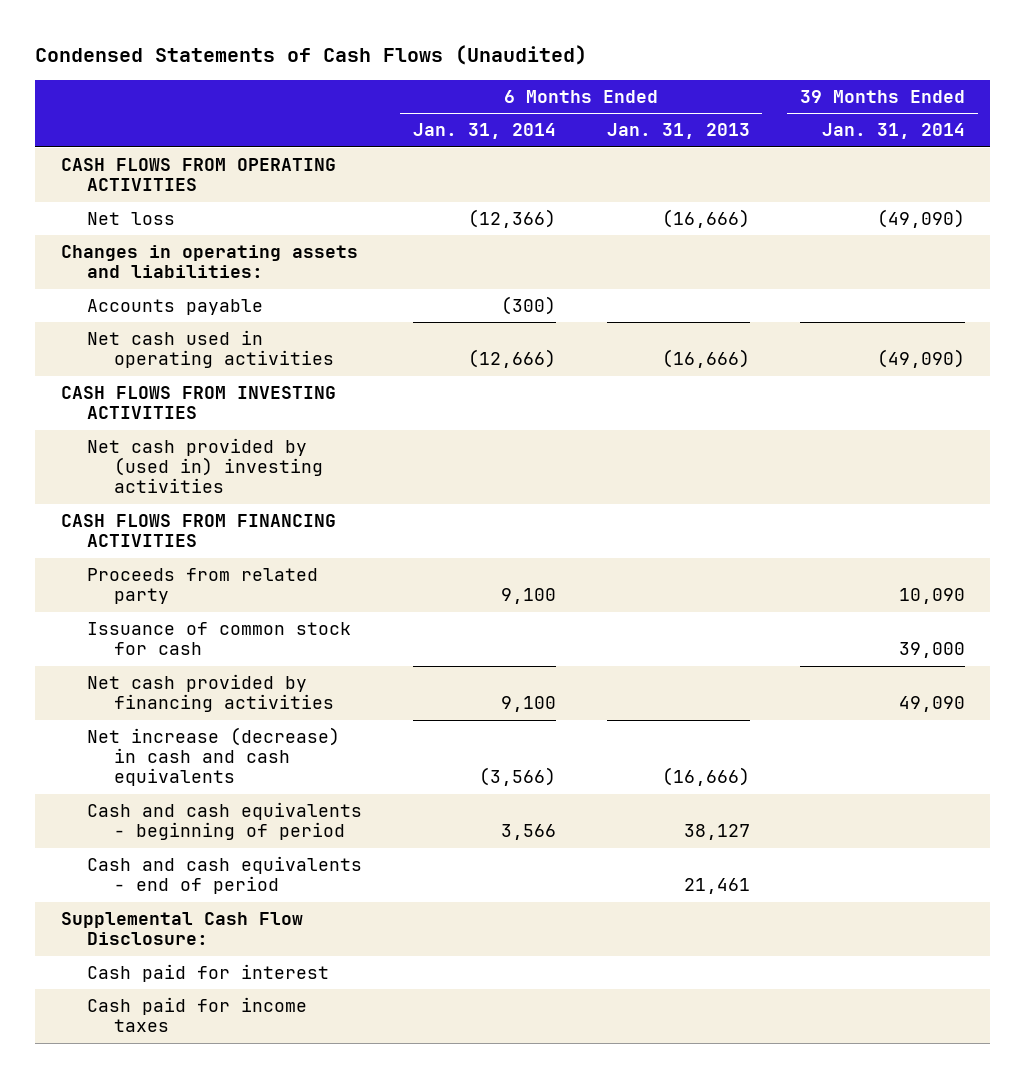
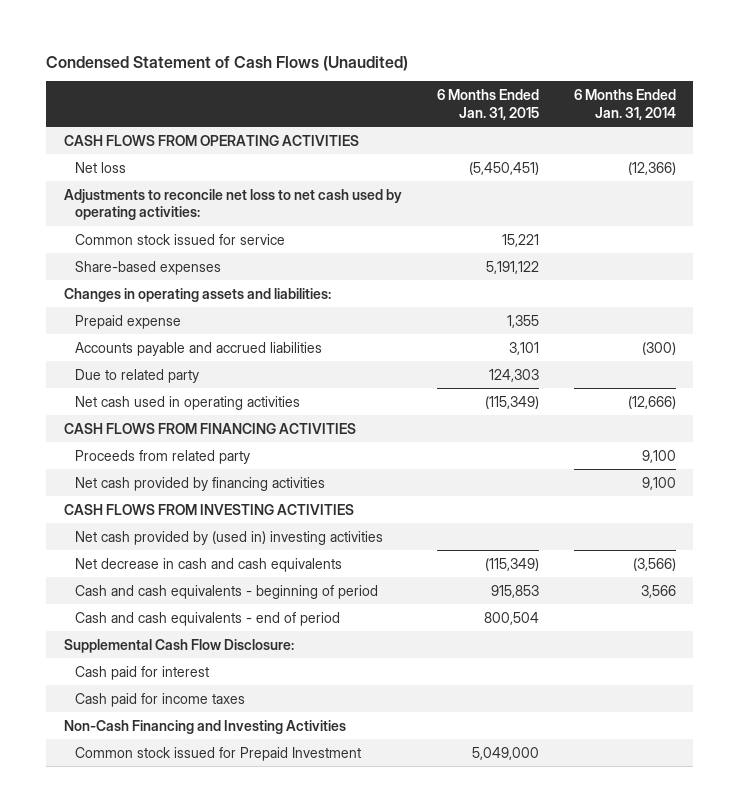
- Condensed Statements of Cash Flows (Unaudited)
+ Condensed Statement of Cash Flows (Unaudited)
- | 6 Months Ended Jan. 31, 2014 | 6 Months Ended Jan. 31, 2013 | 39 Months Ended Jan. 31, 2014
+ | 6 Months Ended Jan. 31, 2015 | 6 Months Ended Jan. 31, 2014
+ Adjustments to reconcile net loss to net cash used by operating activities:
+ Common stock issued for service | 15,221 |
+ Share-based expenses | 5,191,122 |
- Accounts payable | (300) | |
+ Prepaid expense | 1,355 |
+ Accounts payable and accrued liabilities | 3,101 | (300)
+ Due to related party | 124,303 |
- Issuance of common stock for cash | | | 39,000
- Net increase (decrease) in cash and cash equivalents | (3,566) | (16,666) |
moved down: CASH FLOWS FROM INVESTING ACTIVITIES
moved down: Net cash provided by (used in) investing activities
+ Net decrease in cash and cash equivalents | (115,349) | (3,566)
+ Non-Cash Financing and Investing Activities
+ Common stock issued for Prepaid Investment | 5,049,000 |

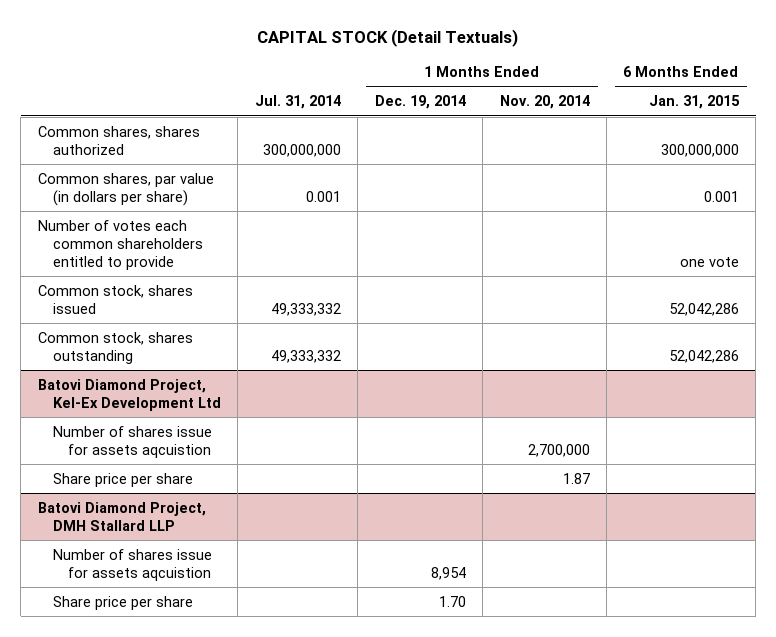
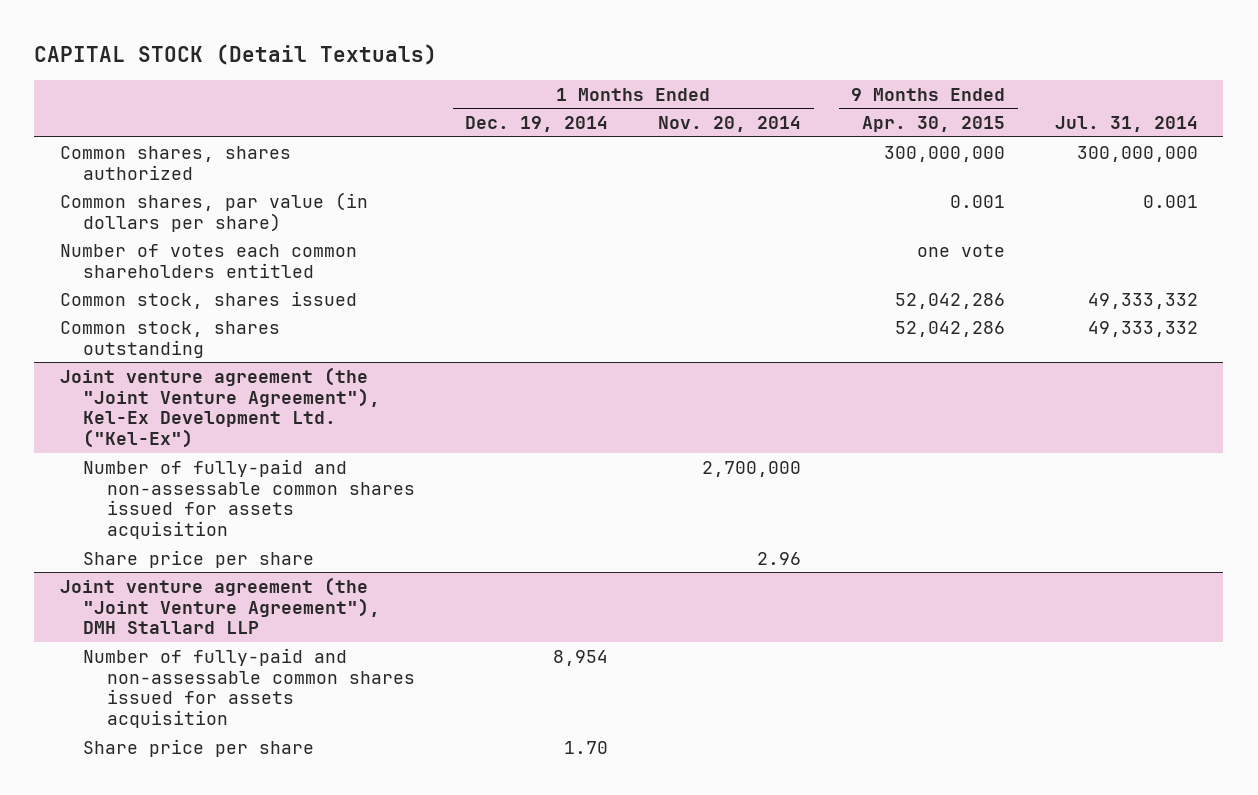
- | Jul. 31, 2014 | 1 Months Ended Dec. 19, 2014 | 1 Months Ended Nov. 20, 2014 | 6 Months Ended Jan. 31, 2015
+ | 1 Months Ended Dec. 19, 2014 | 1 Months Ended Nov. 20, 2014 | 9 Months Ended Apr. 30, 2015 | Jul. 31, 2014
- Number of votes each common shareholders entitled to provide | | | | one vote
+ Number of votes each common shareholders entitled | | | one vote |
- Batovi Diamond Project, Kel-Ex Development Ltd
- Number of shares issue for assets aqcuistion | | | 2,700,000 |
- Share price per share | | | 1.87 |
- Batovi Diamond Project, DMH Stallard LLP
- Number of shares issue for assets aqcuistion | | 8,954 | |
+ Joint venture agreement (the "Joint Venture Agreement"), Kel-Ex Development Ltd. ("Kel-Ex")
+ Number of fully-paid and non-assessable common shares issued for assets acquisition | | 2,700,000 | |
+ Share price per share | | 2.96 | |
+ Joint venture agreement (the "Joint Venture Agreement"), DMH Stallard LLP
+ Number of fully-paid and non-assessable common shares issued for assets acquisition | 8,954 | | |

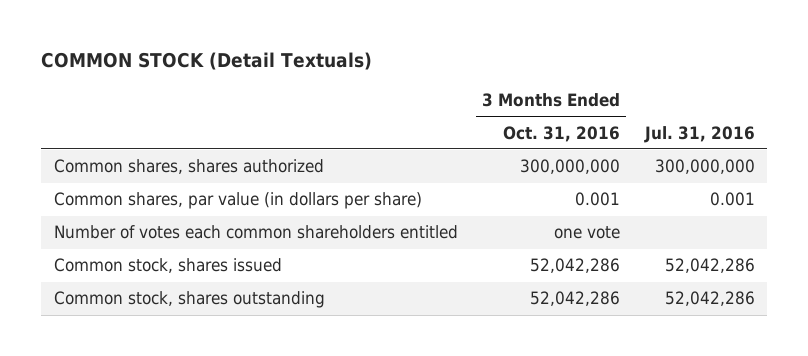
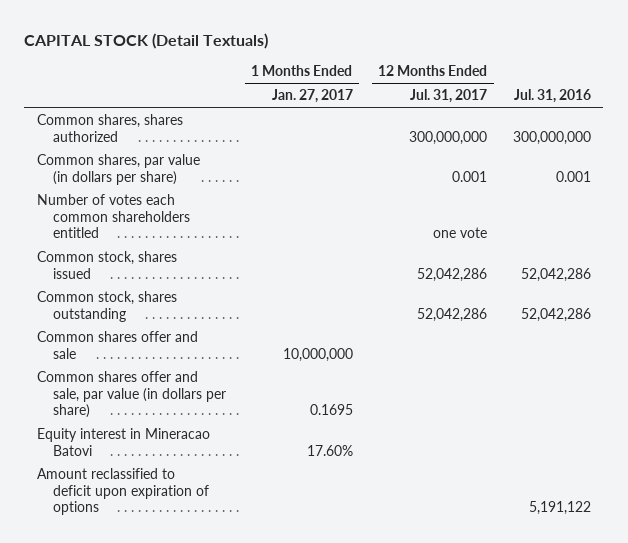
- COMMON STOCK (Detail Textuals)
+ CAPITAL STOCK (Detail Textuals)
- | 3 Months Ended Oct. 31, 2016 | Jul. 31, 2016
+ | 1 Months Ended Jan. 27, 2017 | 12 Months Ended Jul. 31, 2017 | Jul. 31, 2016
+ Common shares offer and sale | 10,000,000 | |
+ Common shares offer and sale, par value (in dollars per share) | 0.1695 | |
+ Equity interest in Mineracao Batovi | 17.60% | |
+ Amount reclassified to deficit upon expiration of options | | | 5,191,122

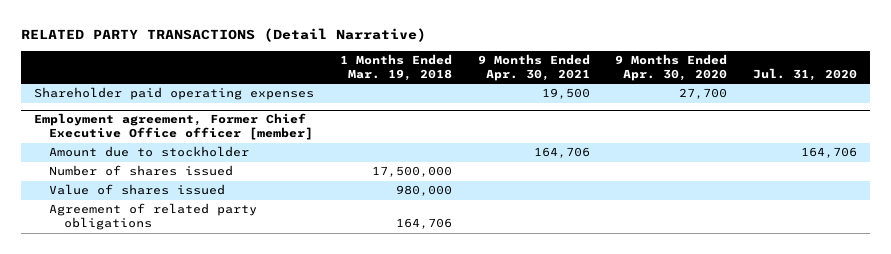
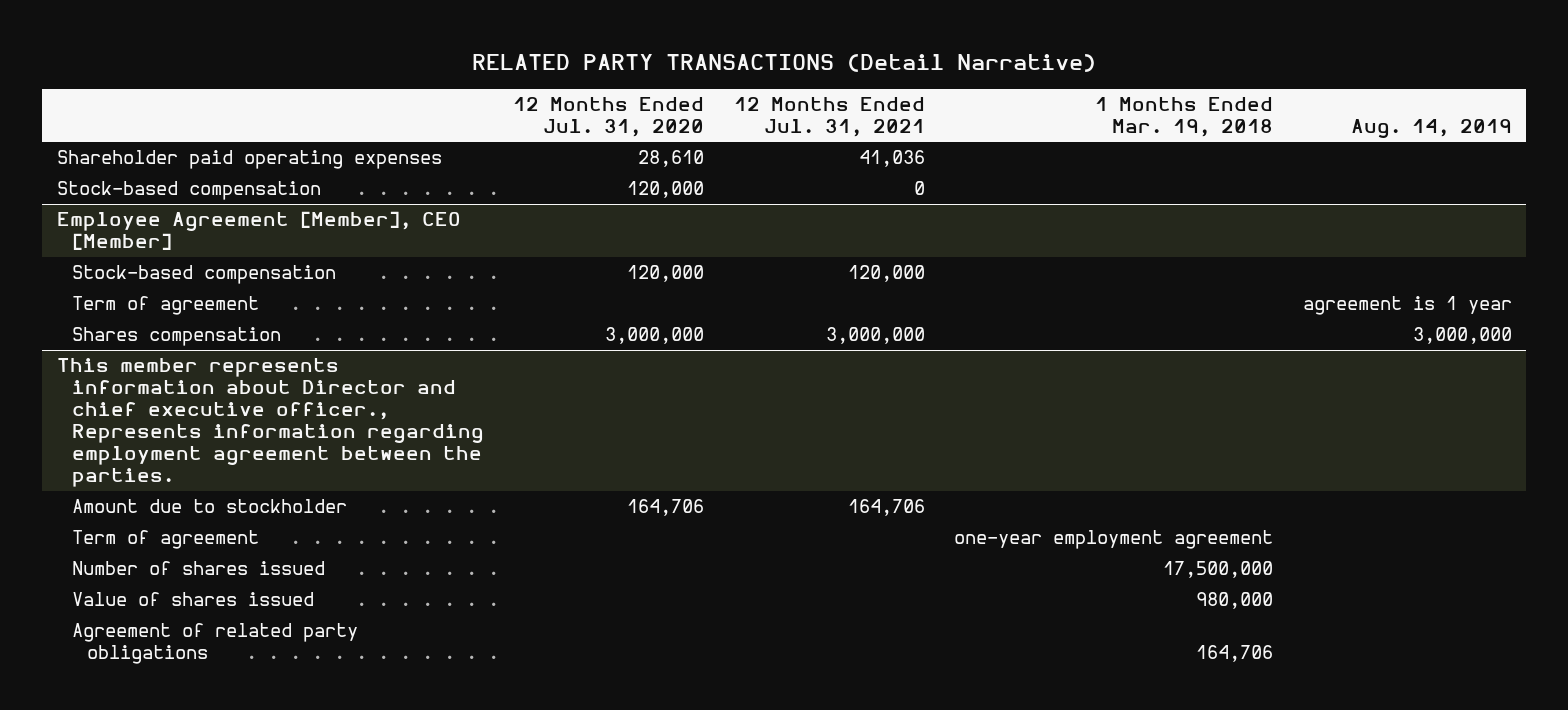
- | 1 Months Ended Mar. 19, 2018 | 9 Months Ended Apr. 30, 2021 | 9 Months Ended Apr. 30, 2020 | Jul. 31, 2020
+ | 12 Months Ended Jul. 31, 2020 | 12 Months Ended Jul. 31, 2021 | 1 Months Ended Mar. 19, 2018 | Aug. 14, 2019
- Employment agreement, Former Chief Executive Office officer [member]
+ Stock-based compensation | 120,000 | 0 | |
+ Employee Agreement [Member], CEO [Member]
+ Stock-based compensation | 120,000 | 120,000 | |
+ Term of agreement | | | | agreement is 1 year
+ Shares compensation | 3,000,000 | 3,000,000 | | 3,000,000
+ This member represents information about Director and chief executive officer., Represents information regarding employment agreement between the parties.
+ Term of agreement | | | one-year employment agreement |

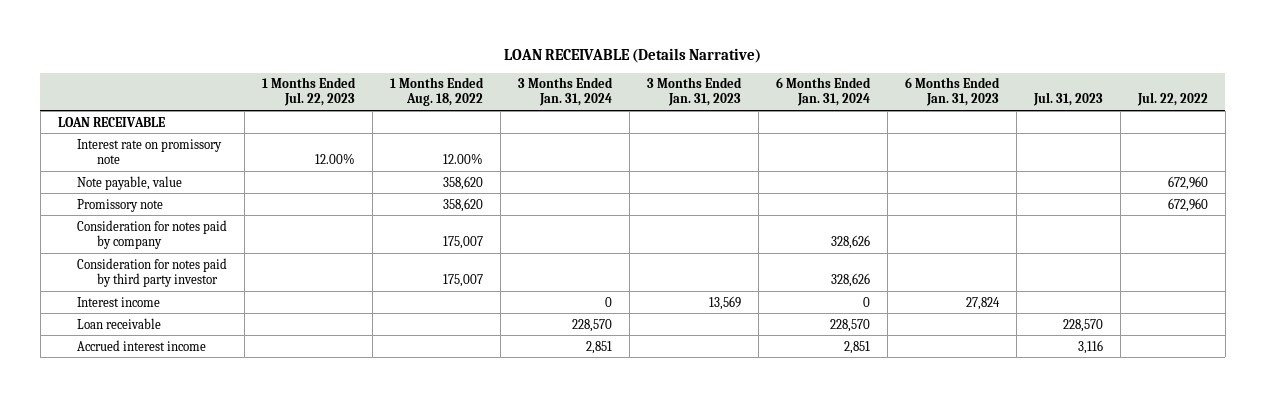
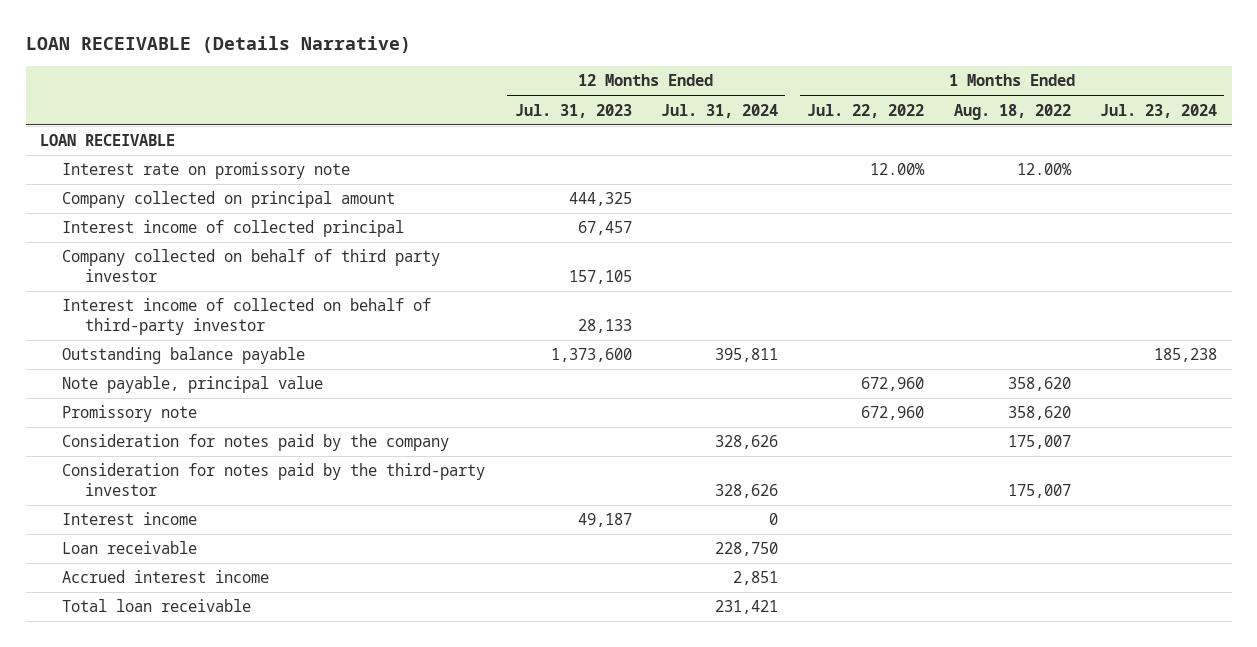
- | 1 Months Ended Jul. 22, 2023 | 1 Months Ended Aug. 18, 2022 | 3 Months Ended Jan. 31, 2024 | 3 Months Ended Jan. 31, 2023 | 6 Months Ended Jan. 31, 2024 | 6 Months Ended Jan. 31, 2023 | Jul. 31, 2023 | Jul. 22, 2022
+ | 12 Months Ended Jul. 31, 2023 | 12 Months Ended Jul. 31, 2024 | 1 Months Ended Jul. 22, 2022 | 1 Months Ended Aug. 18, 2022 | 1 Months Ended Jul. 23, 2024
- Note payable, value | | 358,620 | | | | | | 672,960
+ Company collected on principal amount | 444,325 | | | |
+ Interest income of collected principal | 67,457 | | | |
+ Company collected on behalf of third party investor | 157,105 | | | |
+ Interest income of collected on behalf of third-party investor | 28,133 | | | |
+ Outstanding balance payable | 1,373,600 | 395,811 | | | 185,238
+ Note payable, principal value | | | 672,960 | 358,620 |
- Consideration for notes paid by company | | 175,007 | | | 328,626 | | |
- Consideration for notes paid by third party investor | | 175,007 | | | 328,626 | | |
+ Consideration for notes paid by the company | | 328,626 | | 175,007 |
+ Consideration for notes paid by the third-party investor | | 328,626 | | 175,007 |
+ Total loan receivable | | 231,421 | | |

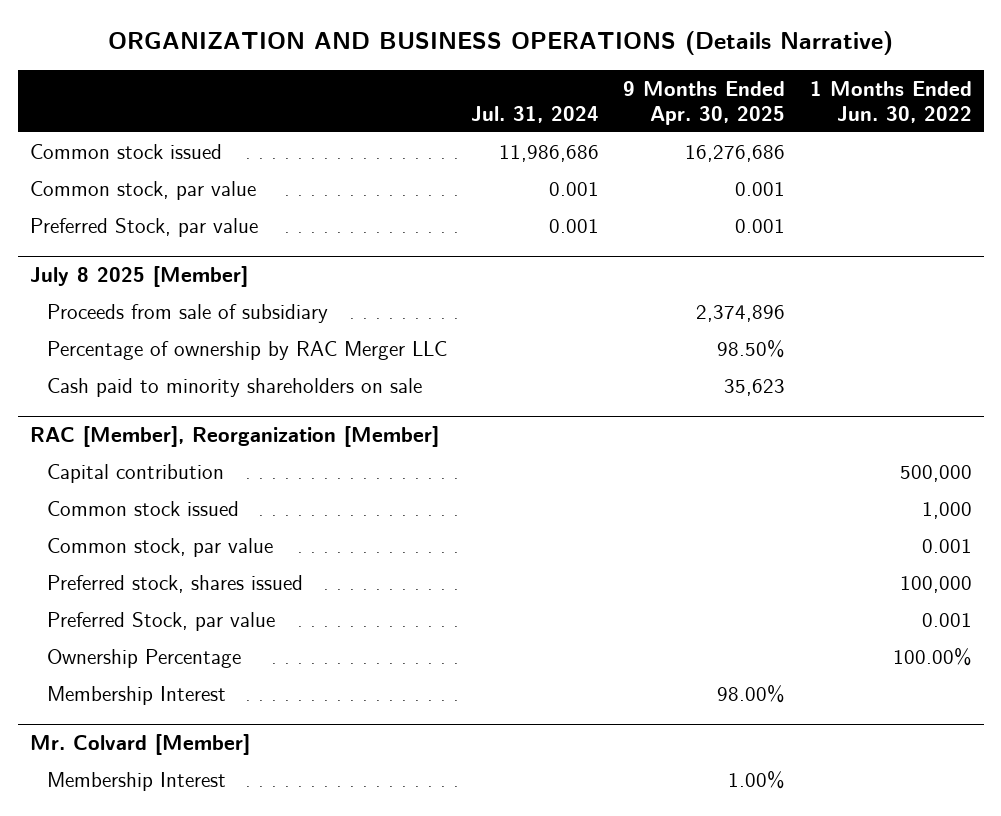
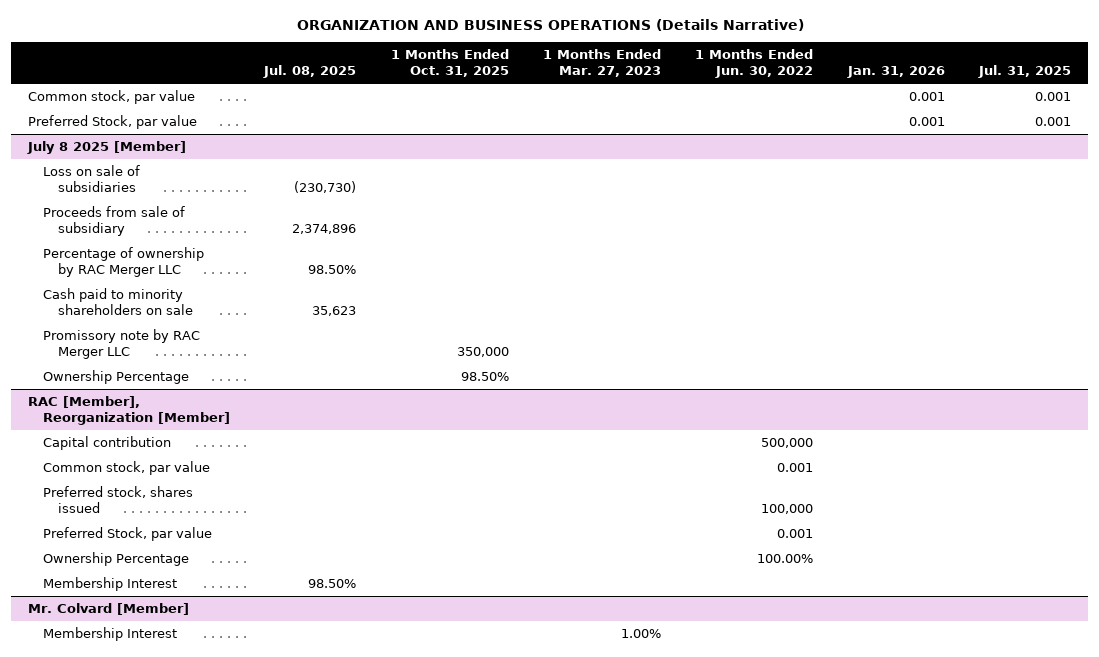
- | Jul. 31, 2024 | 9 Months Ended Apr. 30, 2025 | 1 Months Ended Jun. 30, 2022
+ | Jul. 08, 2025 | 1 Months Ended Oct. 31, 2025 | 1 Months Ended Mar. 27, 2023 | 1 Months Ended Jun. 30, 2022 | Jan. 31, 2026 | Jul. 31, 2025
- Common stock issued | 11,986,686 | 16,276,686 |
@ July 8 2025 [Member]
+ Loss on sale of subsidiaries | (230,730) | | | | |
+ Promissory note by RAC Merger LLC | | 350,000 | | | |
+ Ownership Percentage | | 98.50% | | | |
@ RAC [Member], Reorganization [Member]
- Common stock issued | | | 1,000

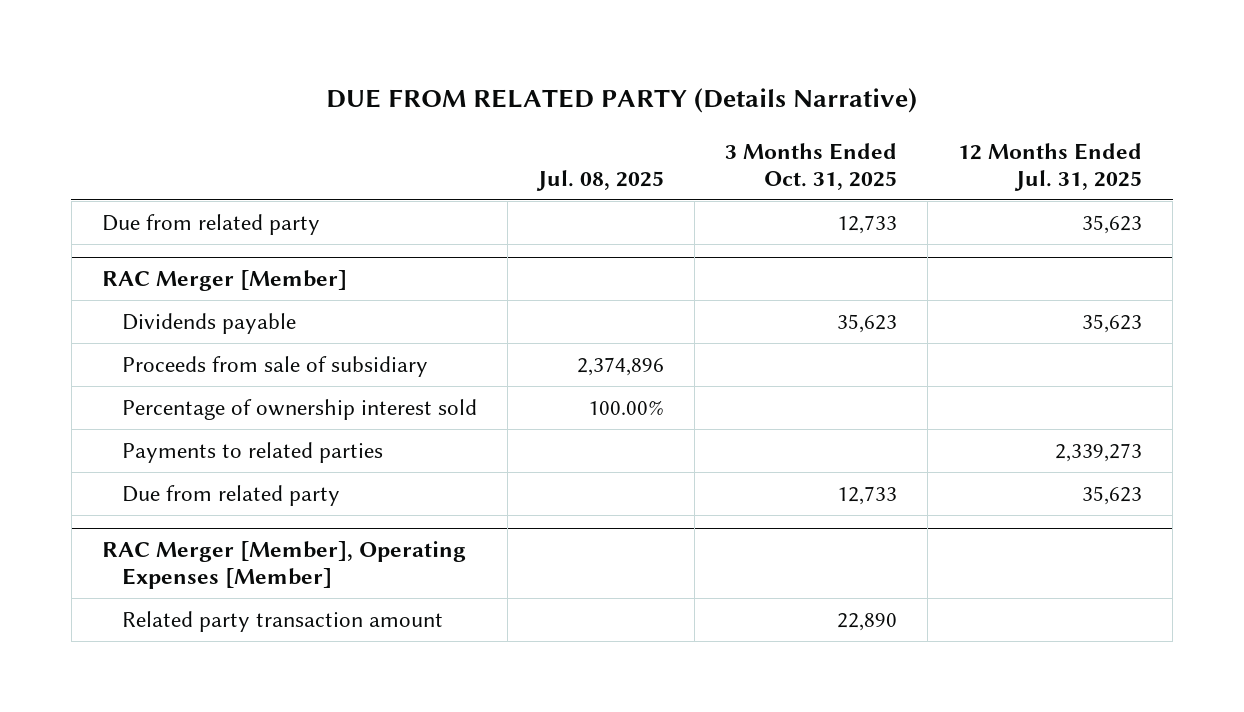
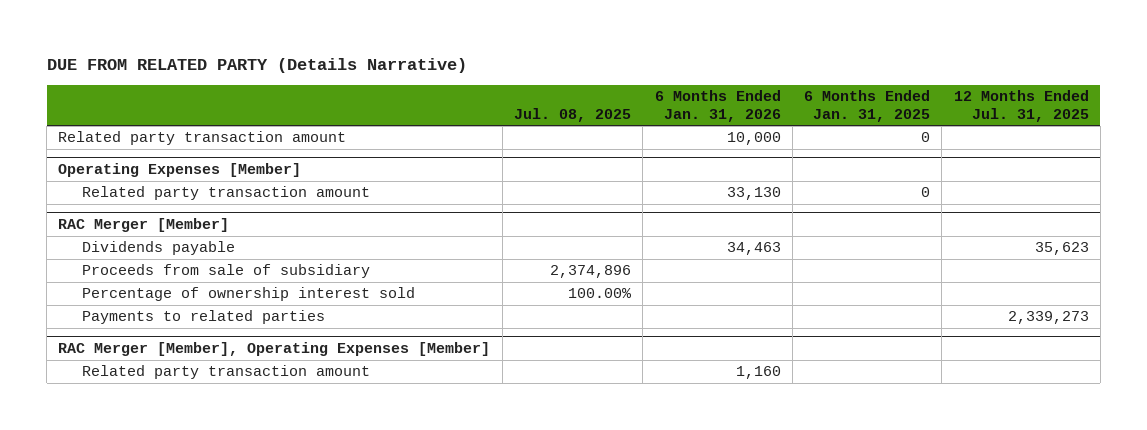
- | Jul. 08, 2025 | 3 Months Ended Oct. 31, 2025 | 12 Months Ended Jul. 31, 2025
+ | Jul. 08, 2025 | 6 Months Ended Jan. 31, 2026 | 6 Months Ended Jan. 31, 2025 | 12 Months Ended Jul. 31, 2025
- Due from related party | | 12,733 | 35,623
+ Related party transaction amount | | 10,000 | 0 |
+ Operating Expenses [Member]
+ Related party transaction amount | | 33,130 | 0 |
@ RAC Merger [Member]
- Due from related party | | 12,733 | 35,623

